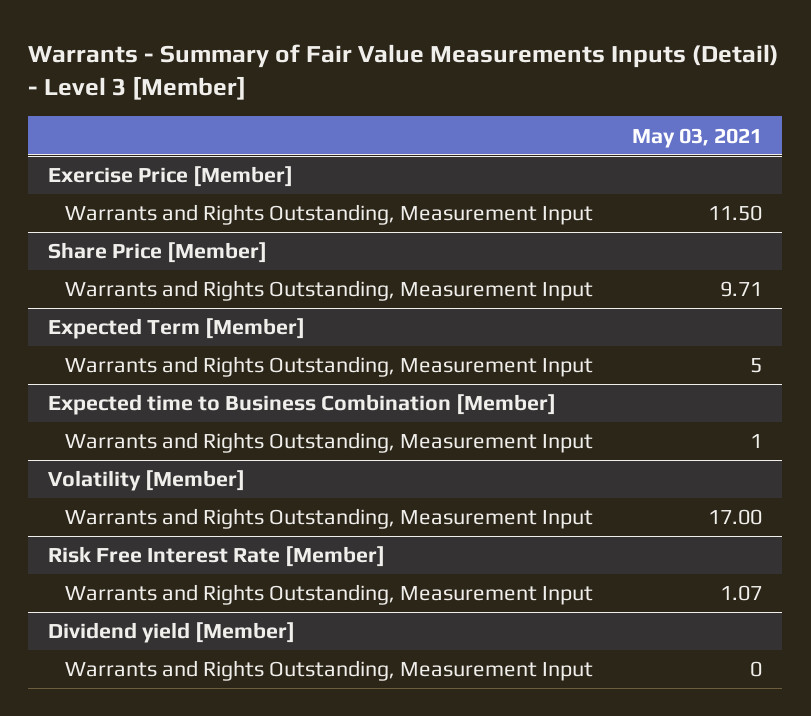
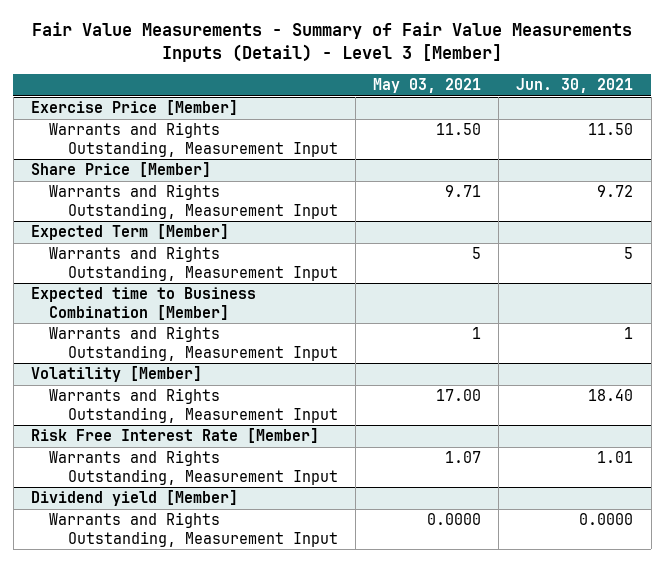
- Warrants - Summary of Fair Value Measurements Inputs (Detail) - Level 3 [Member]
+ Fair Value Measurements - Summary of Fair Value Measurements Inputs (Detail) - Level 3 [Member]
- | May 03, 2021
+ | May 03, 2021 | Jun. 30, 2021
@ Dividend yield [Member]
- Warrants and Rights Outstanding, Measurement Input | 0
+ Warrants and Rights Outstanding, Measurement Input | 0.0000 | 0.0000

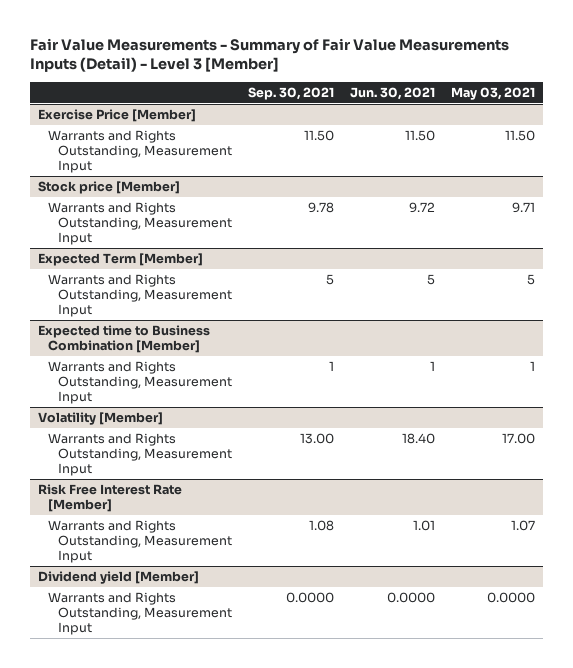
- | May 03, 2021 | Jun. 30, 2021
+ | Sep. 30, 2021 | Jun. 30, 2021 | May 03, 2021
- Share Price [Member]
+ Stock price [Member]

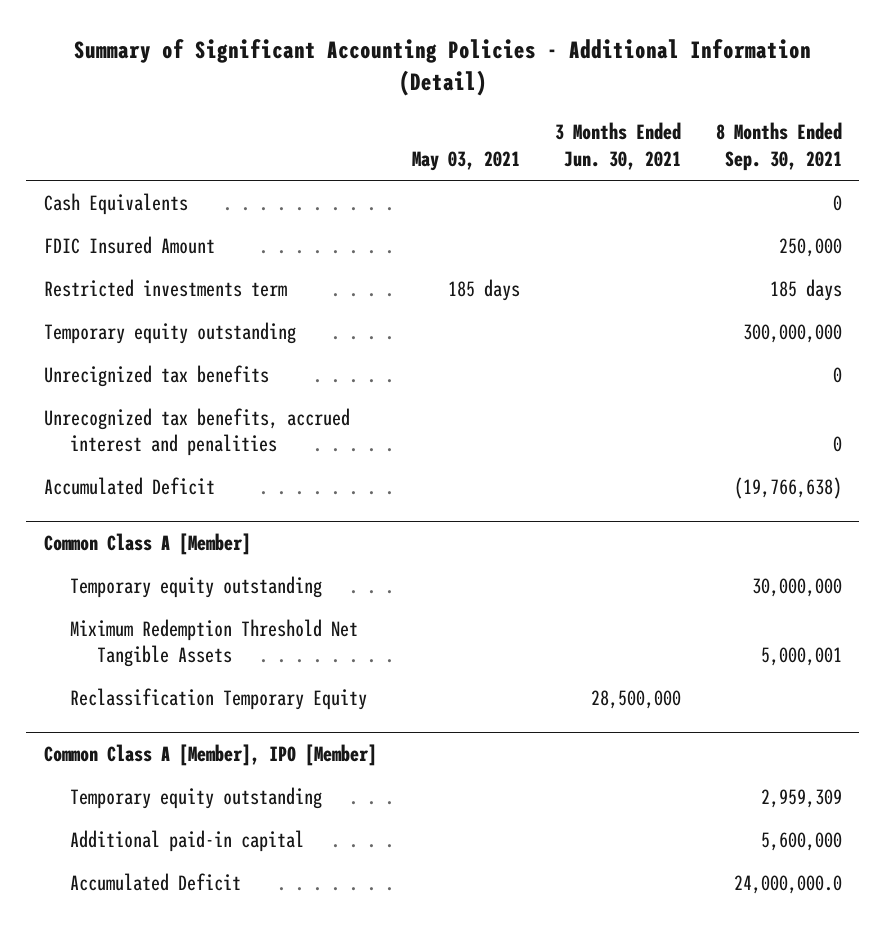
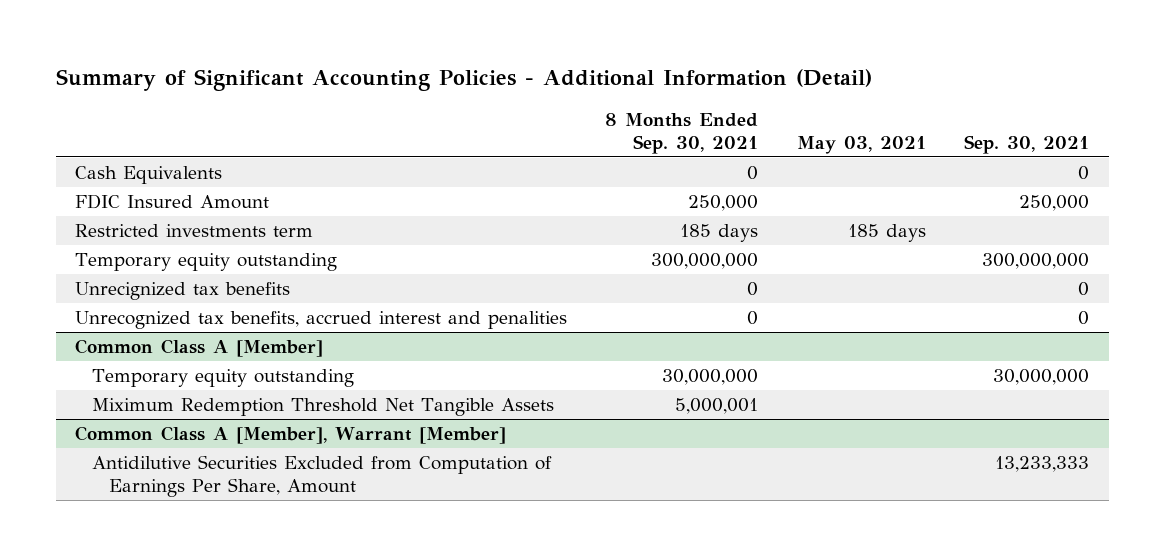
- | May 03, 2021 | 3 Months Ended Jun. 30, 2021 | 8 Months Ended Sep. 30, 2021
+ | 8 Months Ended Sep. 30, 2021 | May 03, 2021 | Sep. 30, 2021
- Accumulated Deficit | | | (19,766,638)
@ Common Class A [Member]
- Reclassification Temporary Equity | | 28,500,000 |
- Common Class A [Member], IPO [Member]
- Temporary equity outstanding | | | 2,959,309
- Additional paid-in capital | | | 5,600,000
- Accumulated Deficit | | | 24,000,000.0
+ Common Class A [Member], Warrant [Member]
+ Antidilutive Securities Excluded from Computation of Earnings Per Share, Amount | | | 13,233,333

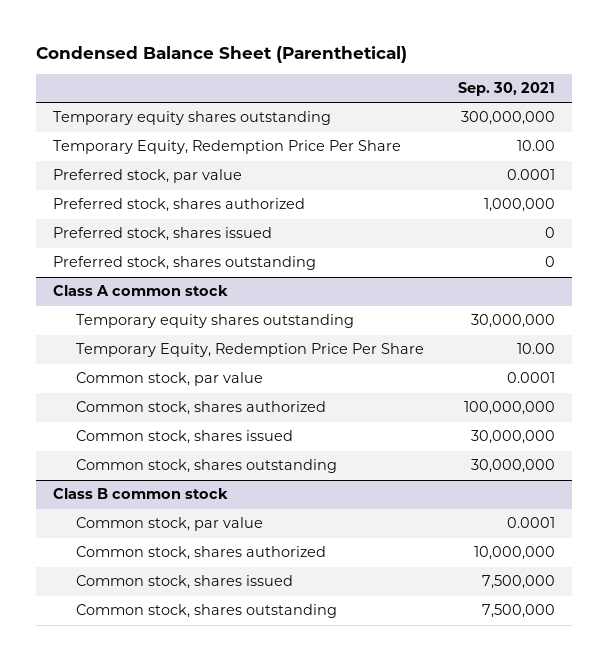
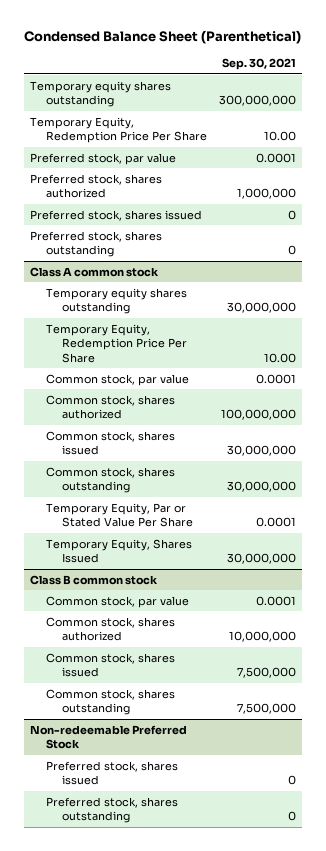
@ Class A common stock
+ Temporary Equity, Par or Stated Value Per Share | 0.0001
+ Temporary Equity, Shares Issued | 30,000,000
+ Non-redeemable Preferred Stock
+ Preferred stock, shares issued | 0
+ Preferred stock, shares outstanding | 0

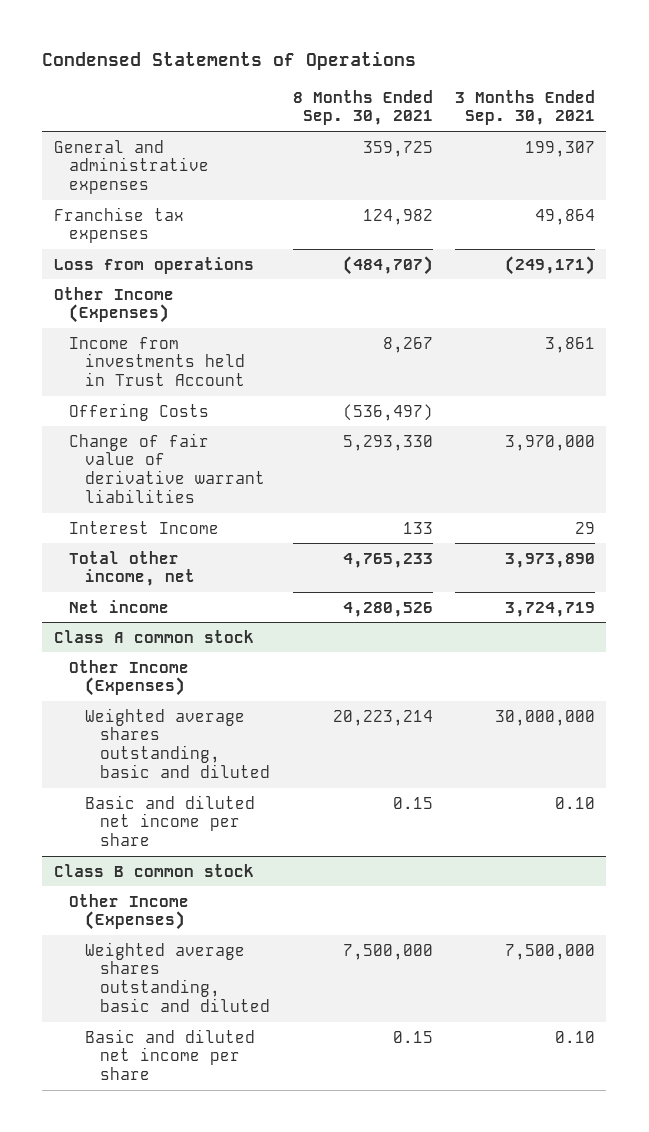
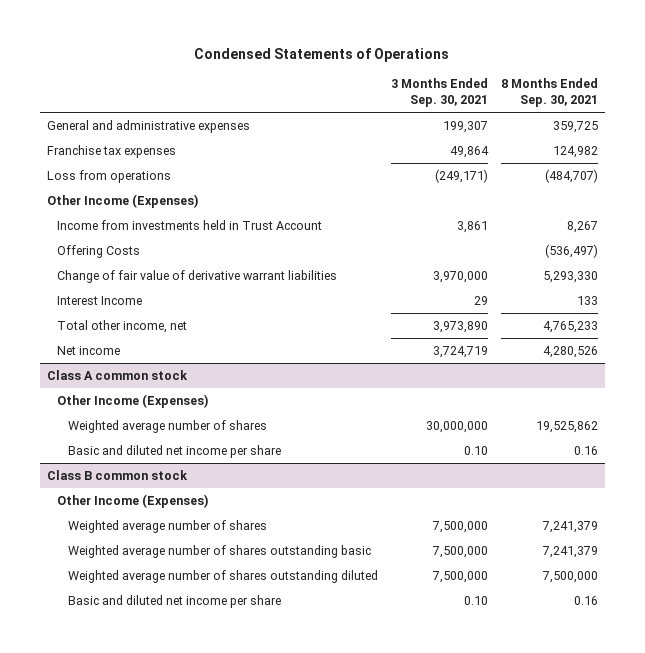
- | 8 Months Ended Sep. 30, 2021 | 3 Months Ended Sep. 30, 2021
+ | 3 Months Ended Sep. 30, 2021 | 8 Months Ended Sep. 30, 2021
@ Class A common stock
- Weighted average shares outstanding, basic and diluted | 20,223,214 | 30,000,000
- Basic and diluted net income per share | 0.15 | 0.10
+ Weighted average number of shares | 30,000,000 | 19,525,862
+ Basic and diluted net income per share | 0.10 | 0.16
@ Class B common stock
- Weighted average shares outstanding, basic and diluted | 7,500,000 | 7,500,000
- Basic and diluted net income per share | 0.15 | 0.10
+ Weighted average number of shares | 7,500,000 | 7,241,379
+ Weighted average number of shares outstanding basic | 7,500,000 | 7,241,379
+ Weighted average number of shares outstanding diluted | 7,500,000 | 7,500,000
+ Basic and diluted net income per share | 0.10 | 0.16

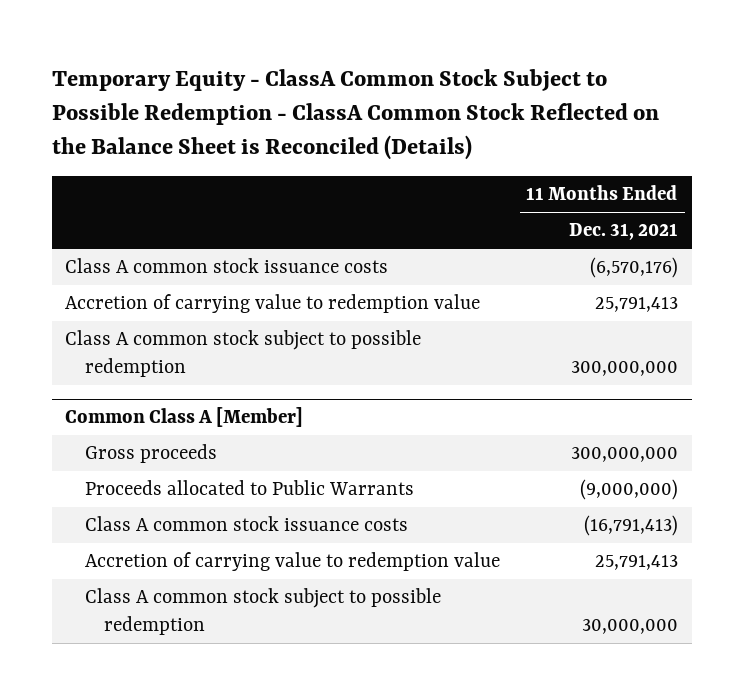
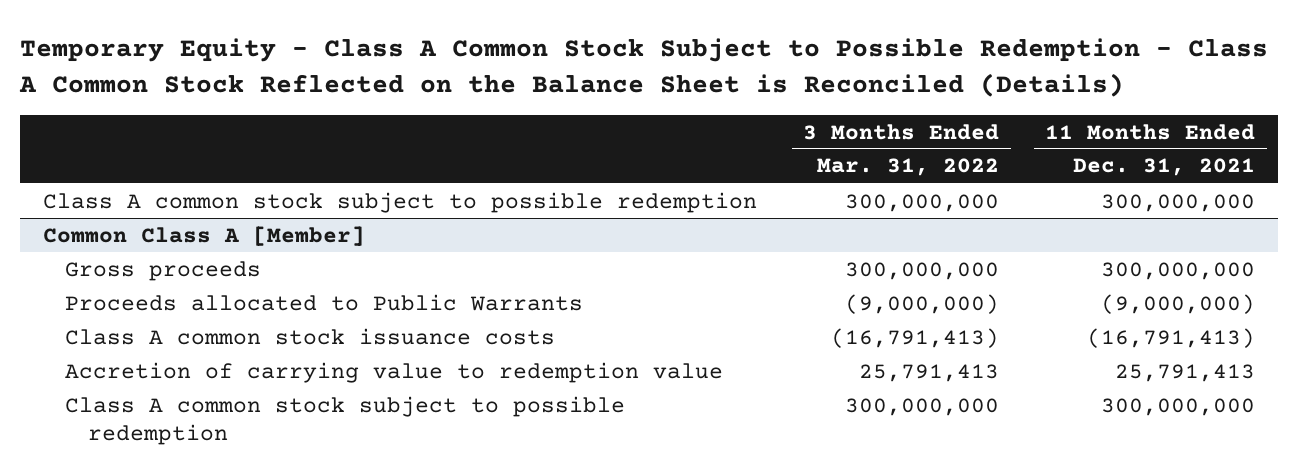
- Temporary Equity - ClassA Common Stock Subject to Possible Redemption - ClassA Common Stock Reflected on the Balance Sheet is Reconciled (Details)
+ Temporary Equity - Class A Common Stock Subject to Possible Redemption - Class A Common Stock Reflected on the Balance Sheet is Reconciled (Details)
- | 11 Months Ended Dec. 31, 2021
+ | 3 Months Ended Mar. 31, 2022 | 11 Months Ended Dec. 31, 2021
- Class A common stock issuance costs | (6,570,176)
- Accretion of carrying value to redemption value | 25,791,413
@ Common Class A [Member]
- Class A common stock subject to possible redemption | 30,000,000
+ Class A common stock subject to possible redemption | 300,000,000 | 300,000,000

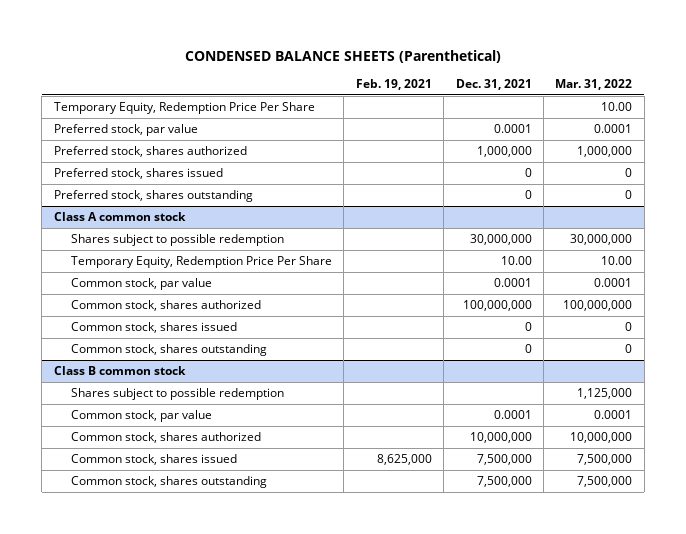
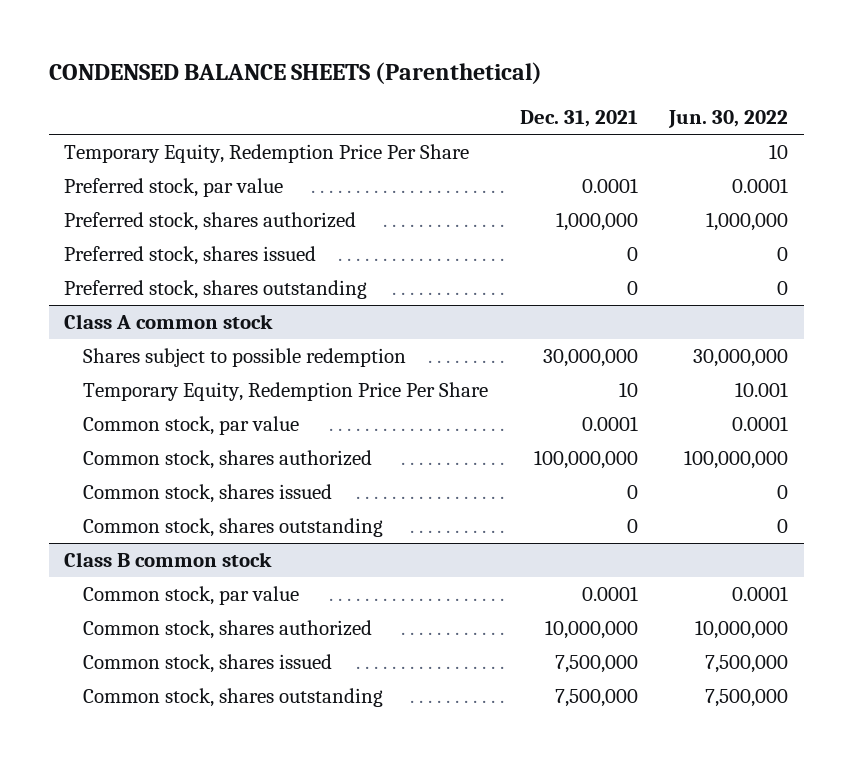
- | Feb. 19, 2021 | Dec. 31, 2021 | Mar. 31, 2022
+ | Dec. 31, 2021 | Jun. 30, 2022
@ Class A common stock
- Temporary Equity, Redemption Price Per Share | | 10.00 | 10.00
+ Temporary Equity, Redemption Price Per Share | 10 | 10.001
@ Class B common stock
- Shares subject to possible redemption | | | 1,125,000

